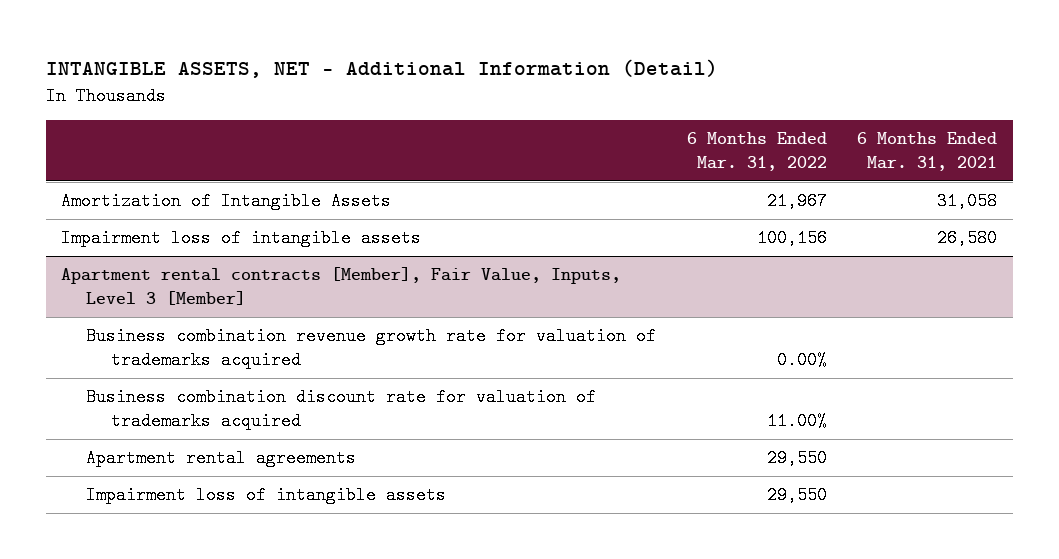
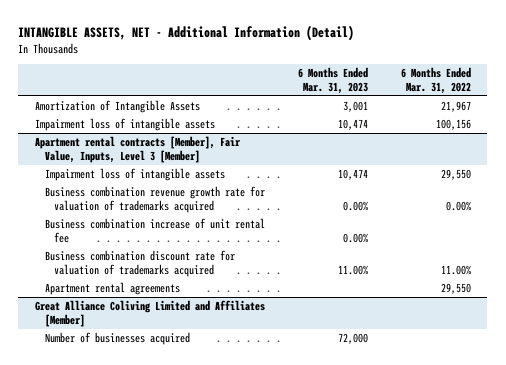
- | 6 Months Ended Mar. 31, 2022 | 6 Months Ended Mar. 31, 2021
+ | 6 Months Ended Mar. 31, 2023 | 6 Months Ended Mar. 31, 2022
@ Apartment rental contracts [Member], Fair Value, Inputs, Level 3 [Member]
moved up: Impairment loss of intangible assets | 10,474 | 29,550
+ Business combination increase of unit rental fee | 0.00% |
+ Great Alliance Coliving Limited and Affiliates [Member]
+ Number of businesses acquired | 72,000 |

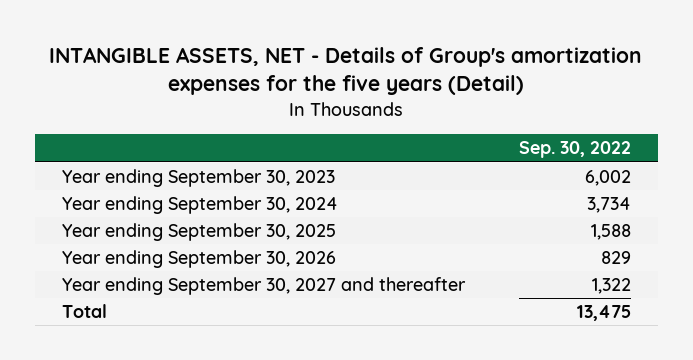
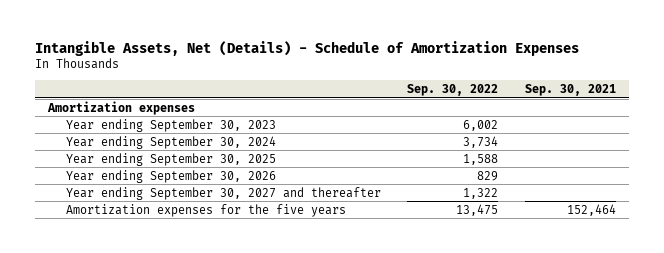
- INTANGIBLE ASSETS, NET - Details of Group's amortization expenses for the five years (Detail)
+ Intangible Assets, Net (Details) - Schedule of Amortization Expenses
- | Sep. 30, 2022
+ | Sep. 30, 2022 | Sep. 30, 2021
+ Amortization expenses
- Total | 13,475
+ Amortization expenses for the five years | 13,475 | 152,464

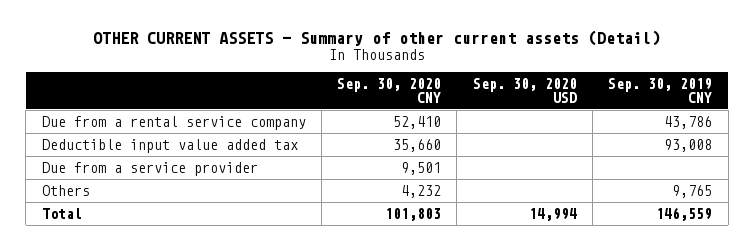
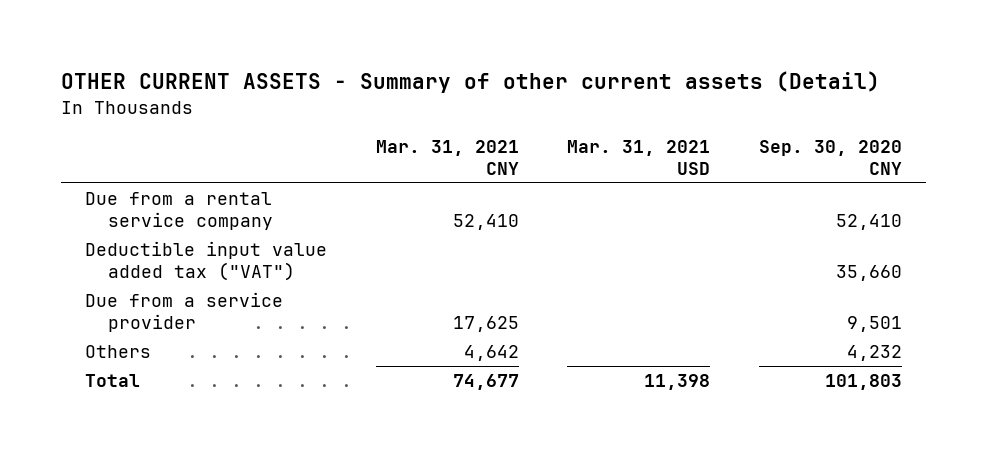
- | Sep. 30, 2020 CNY | Sep. 30, 2020 USD | Sep. 30, 2019 CNY
+ | Mar. 31, 2021 CNY | Mar. 31, 2021 USD | Sep. 30, 2020 CNY
- Deductible input value added tax | 35,660 | | 93,008
+ Deductible input value added tax ("VAT") | | | 35,660

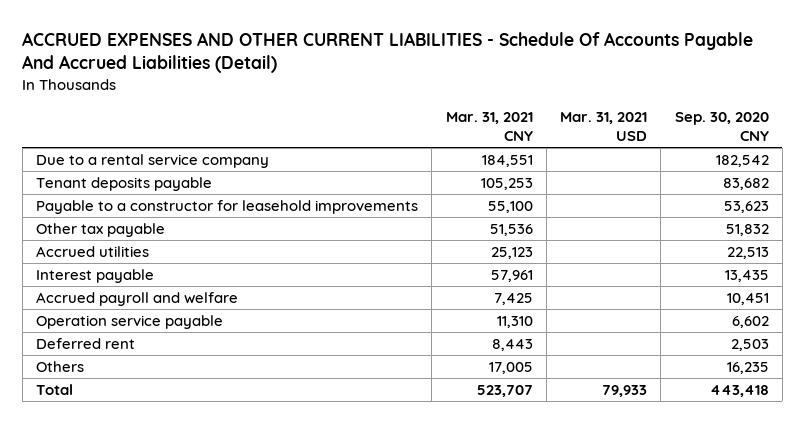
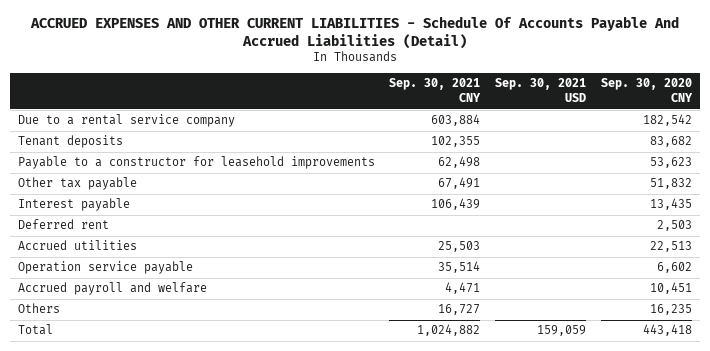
- | Mar. 31, 2021 CNY | Mar. 31, 2021 USD | Sep. 30, 2020 CNY
+ | Sep. 30, 2021 CNY | Sep. 30, 2021 USD | Sep. 30, 2020 CNY
- Tenant deposits payable | 105,253 | | 83,682
+ Tenant deposits | 102,355 | | 83,682
moved down: Accrued utilities | 25,503 | | 22,513
moved down: Operation service payable | 35,514 | | 6,602
moved down: Accrued payroll and welfare | 4,471 | | 10,451

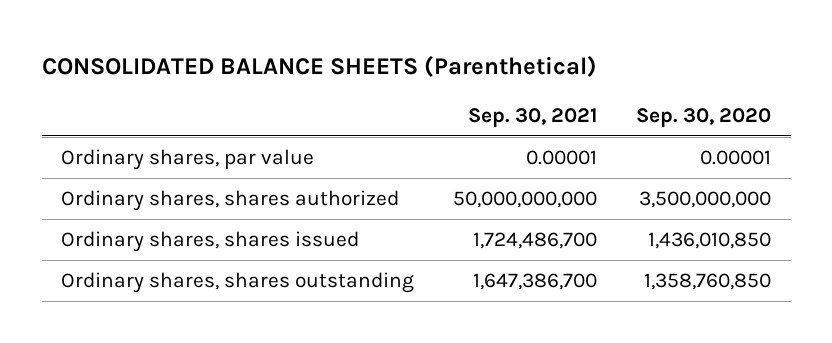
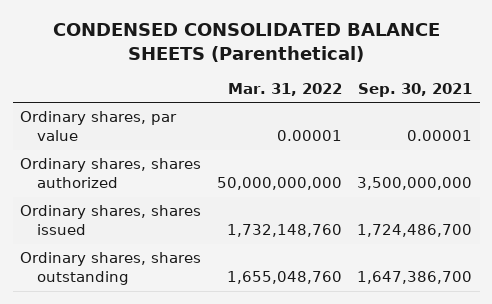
- CONSOLIDATED BALANCE SHEETS (Parenthetical)
+ CONDENSED CONSOLIDATED BALANCE SHEETS (Parenthetical)
- | Sep. 30, 2021 | Sep. 30, 2020
+ | Mar. 31, 2022 | Sep. 30, 2021
- Ordinary shares, shares authorized | 50,000,000,000 | 3,500,000,000
+ Ordinary shares, shares authorized | 50,000,000,000 | 3,500,000,000

